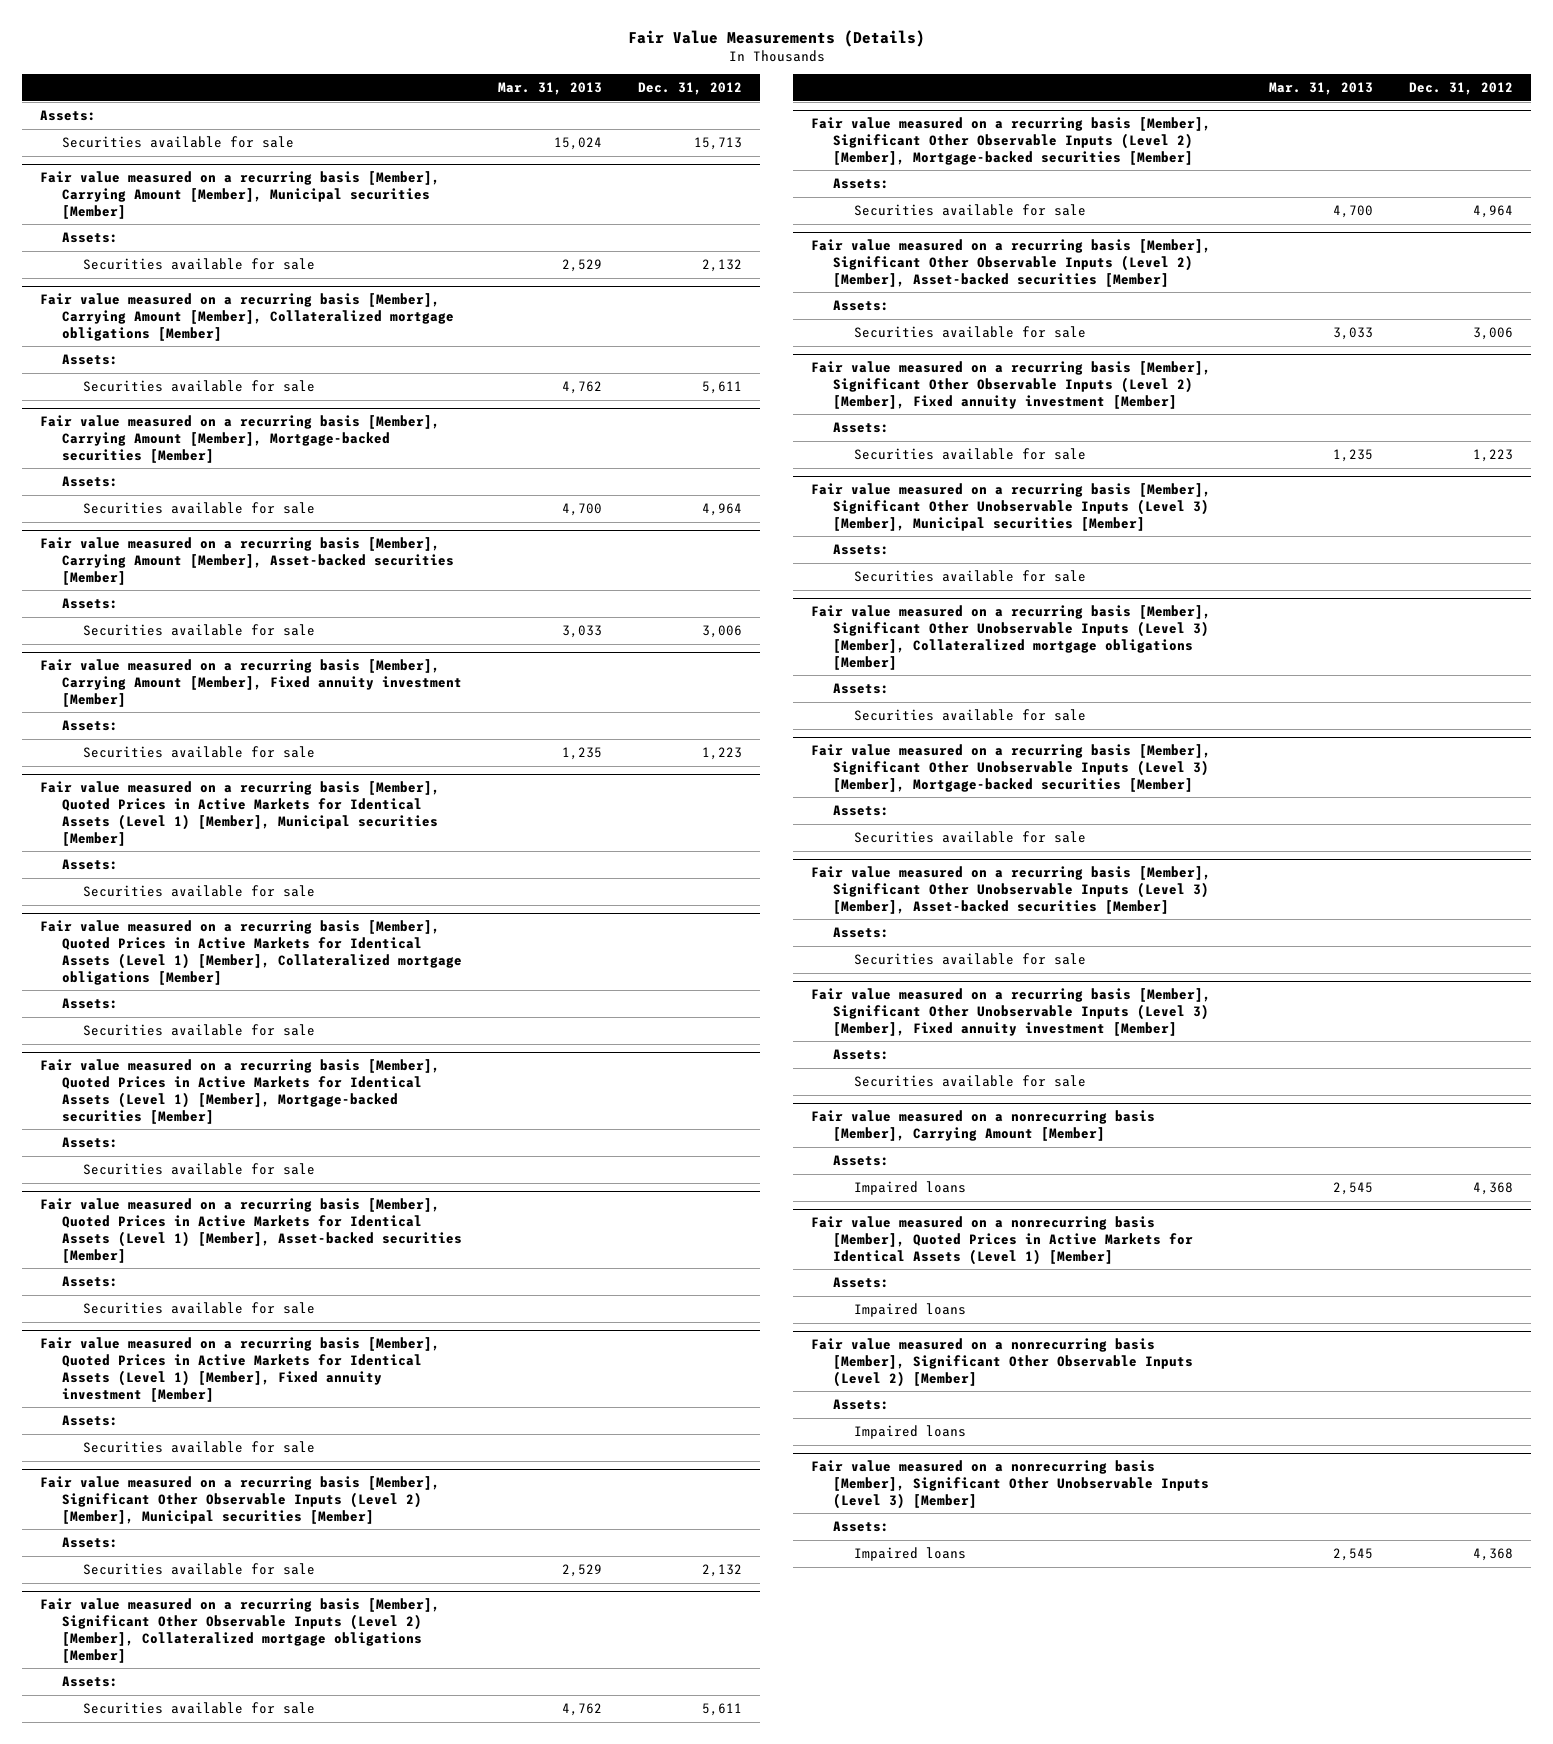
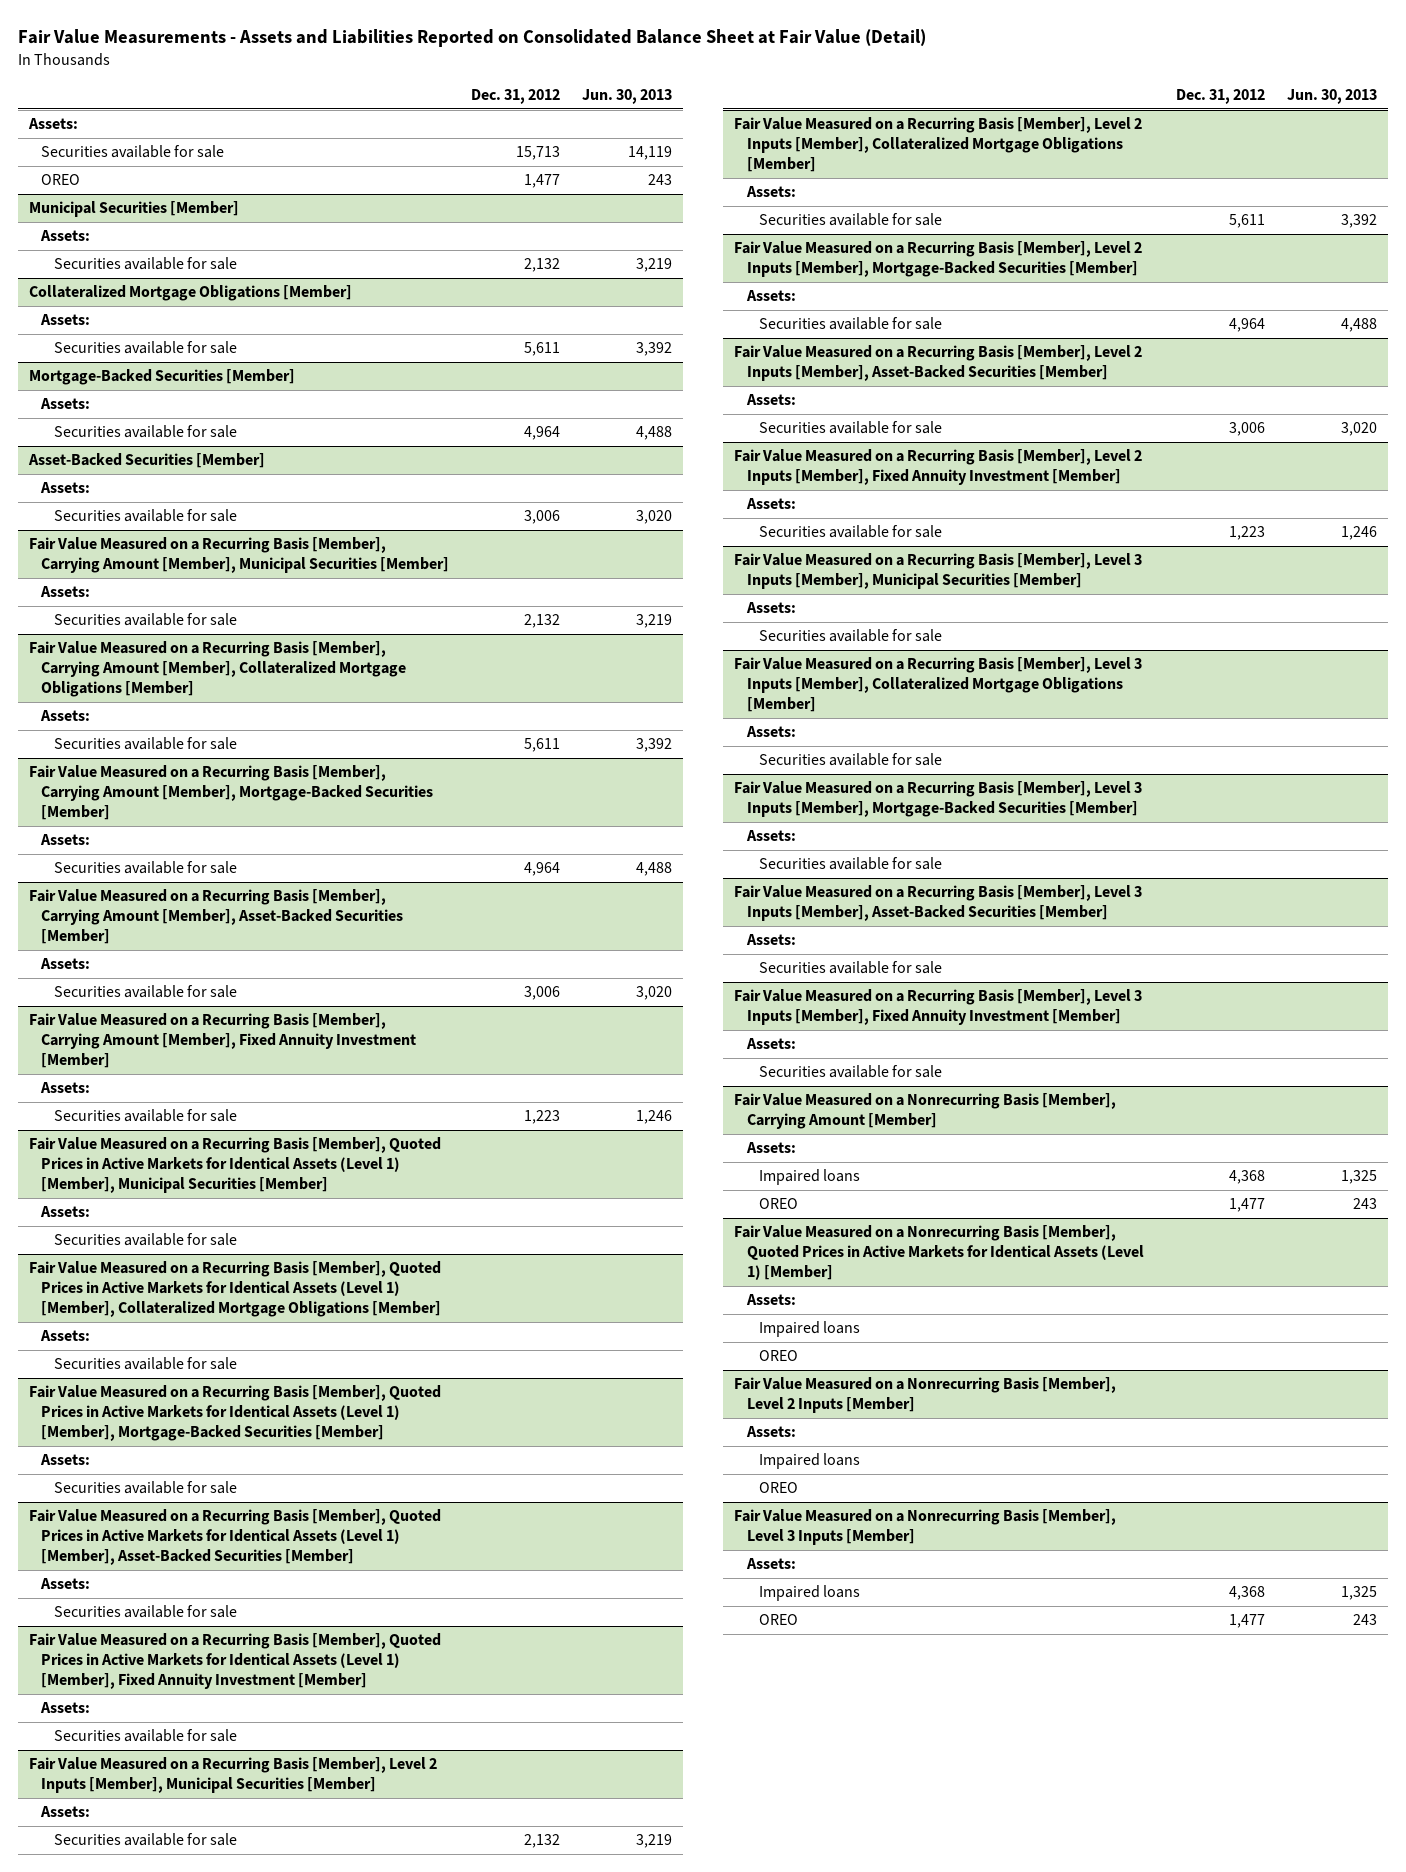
- Fair Value Measurements (Details)
+ Fair Value Measurements - Assets and Liabilities Reported on Consolidated Balance Sheet at Fair Value (Detail)
- | Mar. 31, 2013 | Dec. 31, 2012
+ | Dec. 31, 2012 | Jun. 30, 2013
- Fair value measured on a recurring basis [Member], Carrying Amount [Member], Municipal securities [Member]
+ OREO | 1,477 | 243
+ Municipal Securities [Member]
- Fair value measured on a recurring basis [Member], Carrying Amount [Member], Collateralized mortgage obligations [Member]
+ Collateralized Mortgage Obligations [Member]
- Fair value measured on a recurring basis [Member], Carrying Amount [Member], Mortgage-backed securities [Member]
+ Mortgage-Backed Securities [Member]
- Fair value measured on a recurring basis [Member], Carrying Amount [Member], Asset-backed securities [Member]
+ Asset-Backed Securities [Member]
- Fair value measured on a recurring basis [Member], Carrying Amount [Member], Fixed annuity investment [Member]
+ Fair Value Measured on a Recurring Basis [Member], Carrying Amount [Member], Municipal Securities [Member]
+ Securities available for sale | 2,132 | 3,219
+ Fair Value Measured on a Recurring Basis [Member], Carrying Amount [Member], Collateralized Mortgage Obligations [Member]
+ Assets:
+ Securities available for sale | 5,611 | 3,392
+ Fair Value Measured on a Recurring Basis [Member], Carrying Amount [Member], Mortgage-Backed Securities [Member]
+ Assets:
+ Securities available for sale | 4,964 | 4,488
+ Fair Value Measured on a Recurring Basis [Member], Carrying Amount [Member], Asset-Backed Securities [Member]
+ Assets:
+ Securities available for sale | 3,006 | 3,020
+ Fair Value Measured on a Recurring Basis [Member], Carrying Amount [Member], Fixed Annuity Investment [Member]
+ Assets:
- Fair value measured on a recurring basis [Member], Quoted Prices in Active Markets for Identical Assets (Level 1) [Member], Municipal securities [Member]
+ Fair Value Measured on a Recurring Basis [Member], Quoted Prices in Active Markets for Identical Assets (Level 1) [Member], Municipal Securities [Member]
- Fair value measured on a recurring basis [Member], Quoted Prices in Active Markets for Identical Assets (Level 1) [Member], Collateralized mortgage obligations [Member]
+ Fair Value Measured on a Recurring Basis [Member], Quoted Prices in Active Markets for Identical Assets (Level 1) [Member], Collateralized Mortgage Obligations [Member]
- Fair value measured on a recurring basis [Member], Quoted Prices in Active Markets for Identical Assets (Level 1) [Member], Mortgage-backed securities [Member]
+ Fair Value Measured on a Recurring Basis [Member], Quoted Prices in Active Markets for Identical Assets (Level 1) [Member], Mortgage-Backed Securities [Member]
- Fair value measured on a recurring basis [Member], Quoted Prices in Active Markets for Identical Assets (Level 1) [Member], Asset-backed securities [Member]
+ Fair Value Measured on a Recurring Basis [Member], Quoted Prices in Active Markets for Identical Assets (Level 1) [Member], Asset-Backed Securities [Member]
- Fair value measured on a recurring basis [Member], Quoted Prices in Active Markets for Identical Assets (Level 1) [Member], Fixed annuity investment [Member]
+ Fair Value Measured on a Recurring Basis [Member], Quoted Prices in Active Markets for Identical Assets (Level 1) [Member], Fixed Annuity Investment [Member]
- Fair value measured on a recurring basis [Member], Significant Other Observable Inputs (Level 2) [Member], Municipal securities [Member]
+ Fair Value Measured on a Recurring Basis [Member], Level 2 Inputs [Member], Municipal Securities [Member]
- Fair value measured on a recurring basis [Member], Significant Other Observable Inputs (Level 2) [Member], Collateralized mortgage obligations [Member]
+ Fair Value Measured on a Recurring Basis [Member], Level 2 Inputs [Member], Collateralized Mortgage Obligations [Member]
- Fair value measured on a recurring basis [Member], Significant Other Observable Inputs (Level 2) [Member], Mortgage-backed securities [Member]
+ Fair Value Measured on a Recurring Basis [Member], Level 2 Inputs [Member], Mortgage-Backed Securities [Member]
- Fair value measured on a recurring basis [Member], Significant Other Observable Inputs (Level 2) [Member], Asset-backed securities [Member]
+ Fair Value Measured on a Recurring Basis [Member], Level 2 Inputs [Member], Asset-Backed Securities [Member]
- Fair value measured on a recurring basis [Member], Significant Other Observable Inputs (Level 2) [Member], Fixed annuity investment [Member]
+ Fair Value Measured on a Recurring Basis [Member], Level 2 Inputs [Member], Fixed Annuity Investment [Member]
- Fair value measured on a recurring basis [Member], Significant Other Unobservable Inputs (Level 3) [Member], Municipal securities [Member]
+ Fair Value Measured on a Recurring Basis [Member], Level 3 Inputs [Member], Municipal Securities [Member]
- Fair value measured on a recurring basis [Member], Significant Other Unobservable Inputs (Level 3) [Member], Collateralized mortgage obligations [Member]
+ Fair Value Measured on a Recurring Basis [Member], Level 3 Inputs [Member], Collateralized Mortgage Obligations [Member]
- Fair value measured on a recurring basis [Member], Significant Other Unobservable Inputs (Level 3) [Member], Mortgage-backed securities [Member]
+ Fair Value Measured on a Recurring Basis [Member], Level 3 Inputs [Member], Mortgage-Backed Securities [Member]
- Fair value measured on a recurring basis [Member], Significant Other Unobservable Inputs (Level 3) [Member], Asset-backed securities [Member]
+ Fair Value Measured on a Recurring Basis [Member], Level 3 Inputs [Member], Asset-Backed Securities [Member]
- Fair value measured on a recurring basis [Member], Significant Other Unobservable Inputs (Level 3) [Member], Fixed annuity investment [Member]
+ Fair Value Measured on a Recurring Basis [Member], Level 3 Inputs [Member], Fixed Annuity Investment [Member]
- Fair value measured on a nonrecurring basis [Member], Carrying Amount [Member]
+ Fair Value Measured on a Nonrecurring Basis [Member], Carrying Amount [Member]
- Fair value measured on a nonrecurring basis [Member], Quoted Prices in Active Markets for Identical Assets (Level 1) [Member]
+ OREO | 1,477 | 243
+ Fair Value Measured on a Nonrecurring Basis [Member], Quoted Prices in Active Markets for Identical Assets (Level 1) [Member]
- Fair value measured on a nonrecurring basis [Member], Significant Other Observable Inputs (Level 2) [Member]
+ OREO
+ Fair Value Measured on a Nonrecurring Basis [Member], Level 2 Inputs [Member]
- Fair value measured on a nonrecurring basis [Member], Significant Other Unobservable Inputs (Level 3) [Member]
+ OREO
+ Fair Value Measured on a Nonrecurring Basis [Member], Level 3 Inputs [Member]
+ OREO | 1,477 | 243

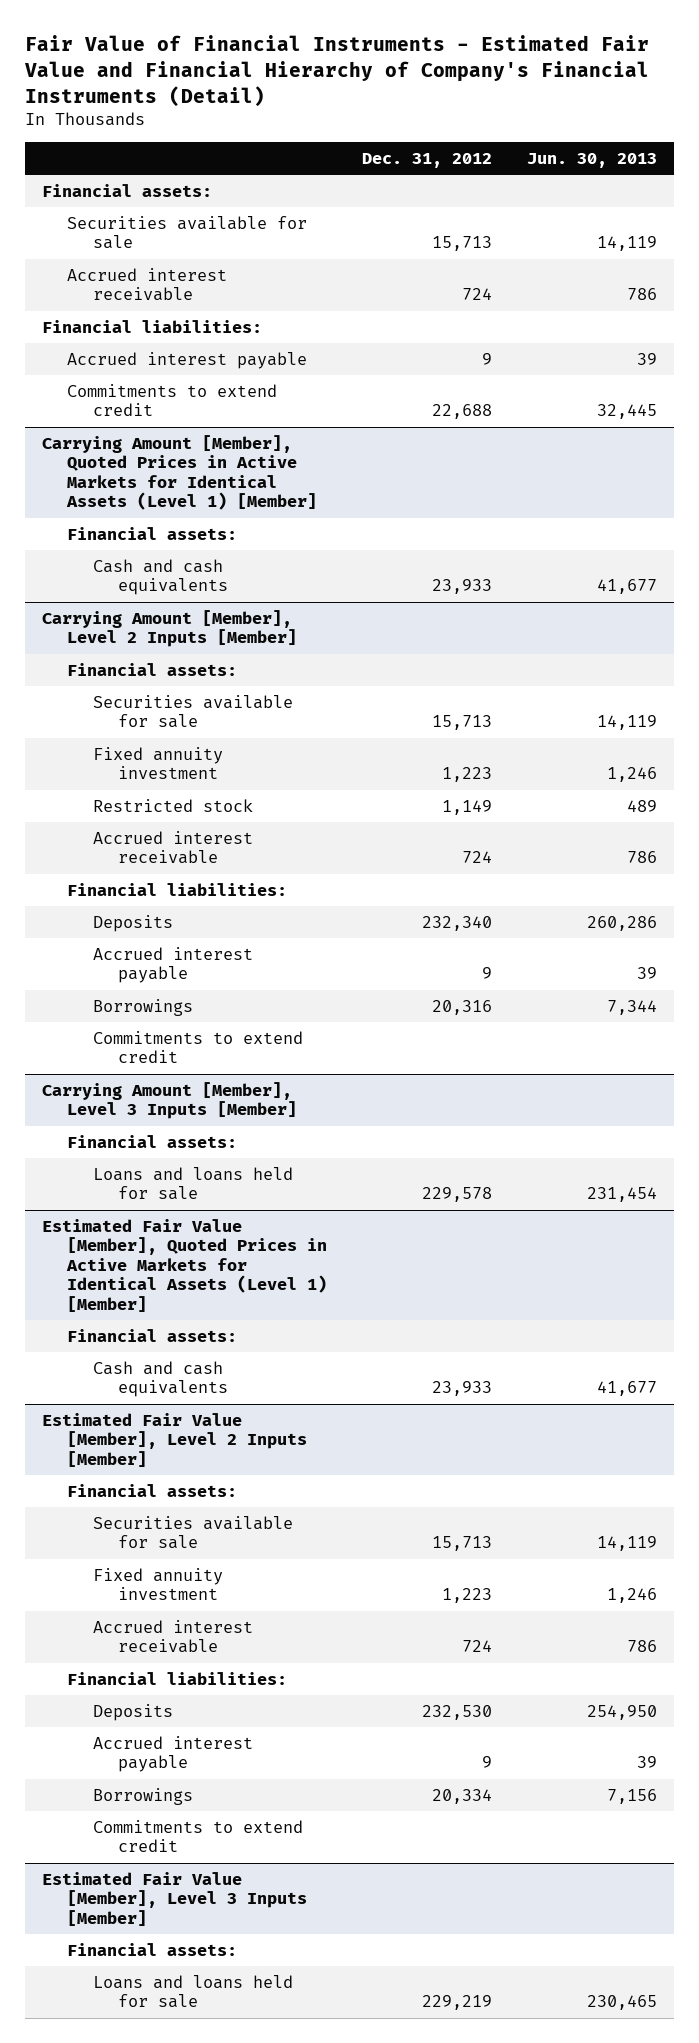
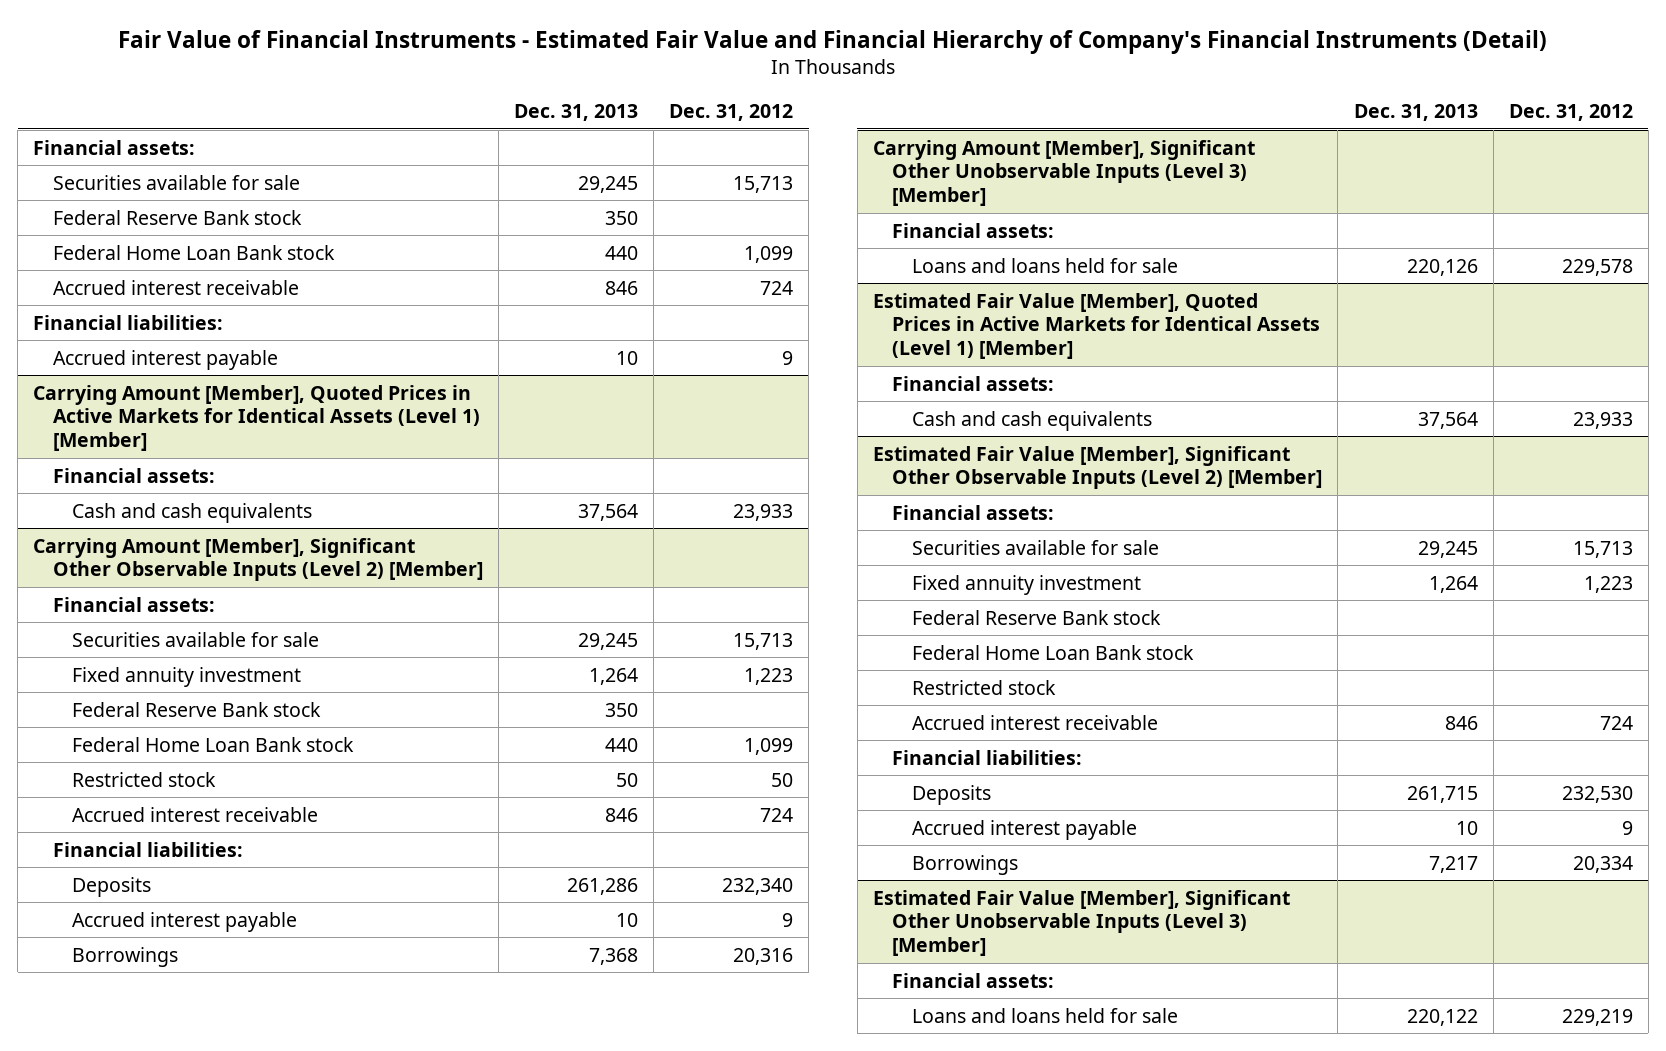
- | Dec. 31, 2012 | Jun. 30, 2013
+ | Dec. 31, 2013 | Dec. 31, 2012
+ Federal Reserve Bank stock | 350 |
+ Federal Home Loan Bank stock | 440 | 1,099
- Commitments to extend credit | 22,688 | 32,445
- Carrying Amount [Member], Level 2 Inputs [Member]
+ Carrying Amount [Member], Significant Other Observable Inputs (Level 2) [Member]
- Restricted stock | 1,149 | 489
+ Federal Reserve Bank stock | 350 |
+ Federal Home Loan Bank stock | 440 | 1,099
+ Restricted stock | 50 | 50
- Commitments to extend credit
- Carrying Amount [Member], Level 3 Inputs [Member]
+ Carrying Amount [Member], Significant Other Unobservable Inputs (Level 3) [Member]
- Estimated Fair Value [Member], Level 2 Inputs [Member]
+ Estimated Fair Value [Member], Significant Other Observable Inputs (Level 2) [Member]
+ Federal Reserve Bank stock
+ Federal Home Loan Bank stock
+ Restricted stock
- Commitments to extend credit
- Estimated Fair Value [Member], Level 3 Inputs [Member]
+ Estimated Fair Value [Member], Significant Other Unobservable Inputs (Level 3) [Member]

